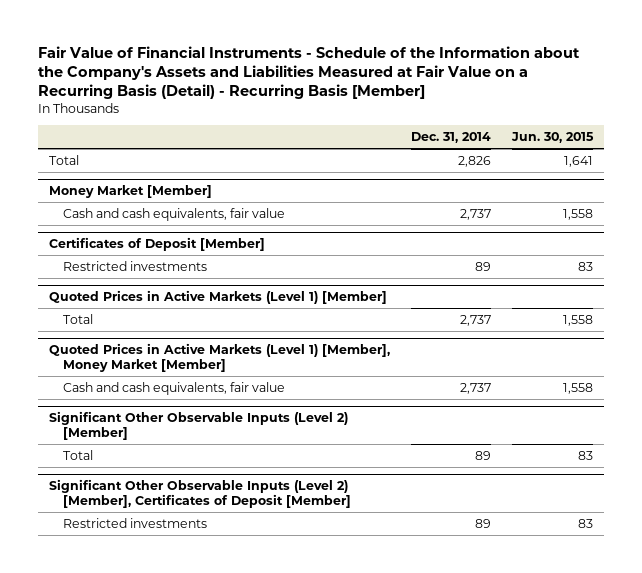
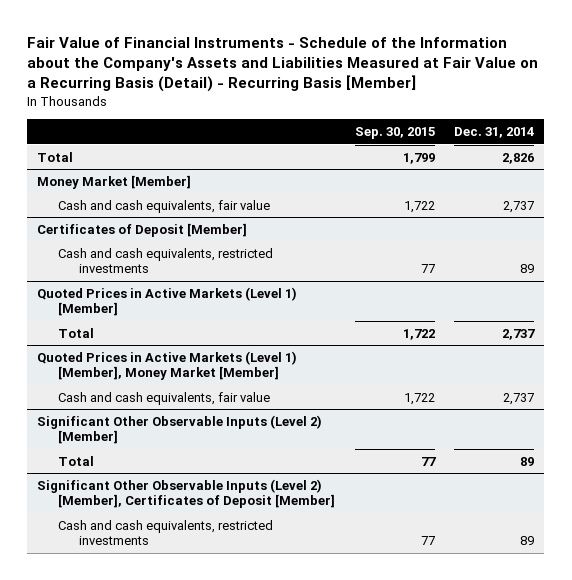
- | Dec. 31, 2014 | Jun. 30, 2015
+ | Sep. 30, 2015 | Dec. 31, 2014
@ Certificates of Deposit [Member]
- Restricted investments | 89 | 83
+ Cash and cash equivalents, restricted investments | 77 | 89
@ Significant Other Observable Inputs (Level 2) [Member], Certificates of Deposit [Member]
- Restricted investments | 89 | 83
+ Cash and cash equivalents, restricted investments | 77 | 89

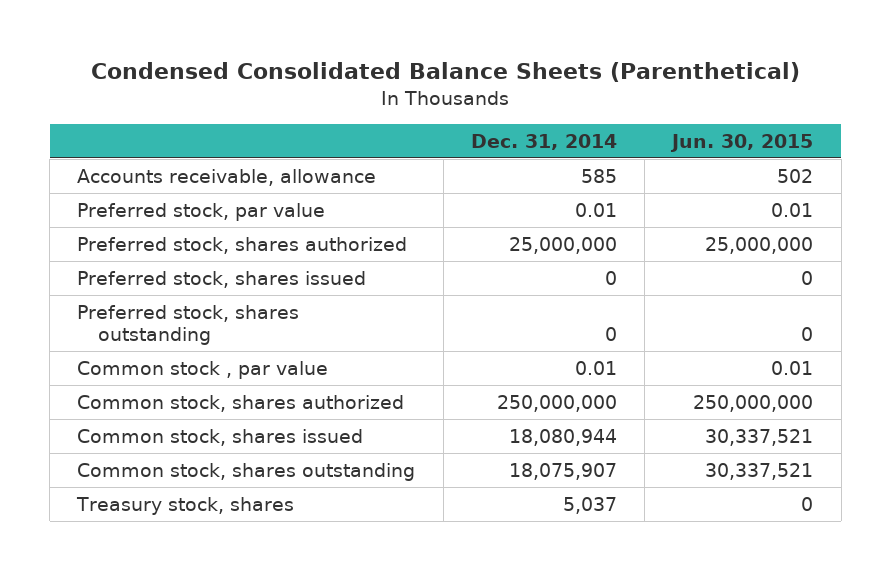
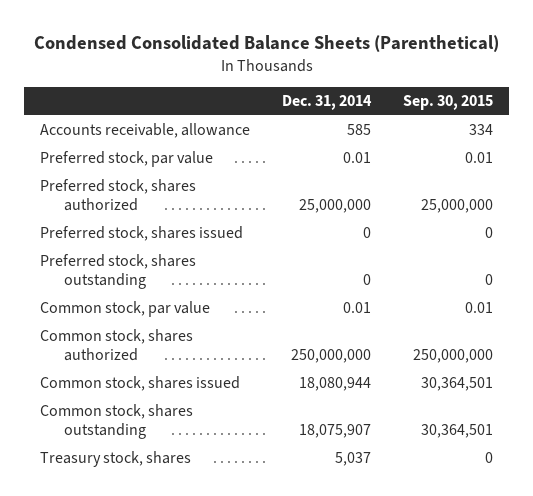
- | Dec. 31, 2014 | Jun. 30, 2015
+ | Dec. 31, 2014 | Sep. 30, 2015
- Common stock , par value | 0.01 | 0.01
+ Common stock, par value | 0.01 | 0.01

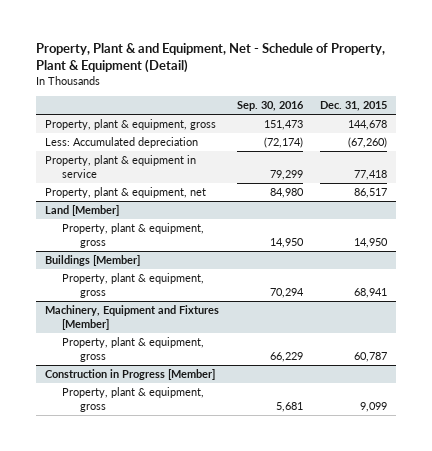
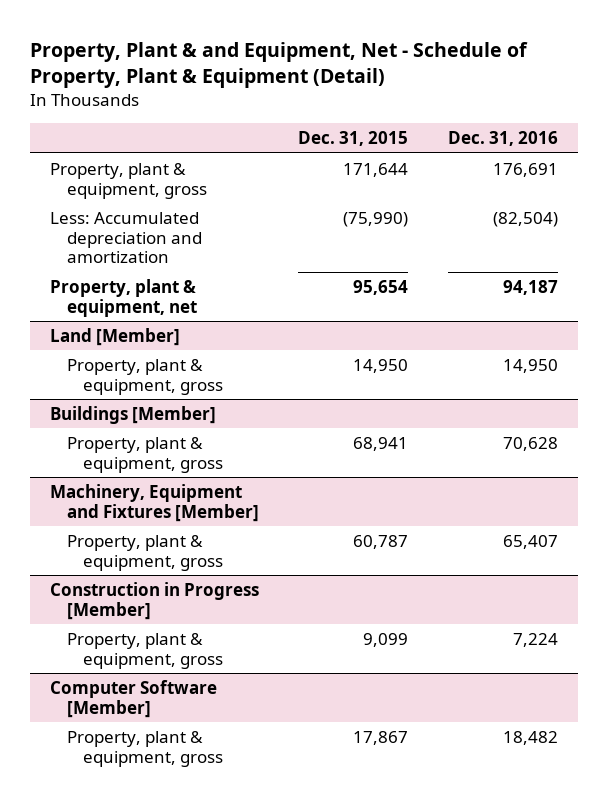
- | Sep. 30, 2016 | Dec. 31, 2015
+ | Dec. 31, 2015 | Dec. 31, 2016
- Property, plant & equipment, gross | 151,473 | 144,678
- Less: Accumulated depreciation | (72,174) | (67,260)
- Property, plant & equipment in service | 79,299 | 77,418
- Property, plant & equipment, net | 84,980 | 86,517
+ Property, plant & equipment, gross | 171,644 | 176,691
+ Less: Accumulated depreciation and amortization | (75,990) | (82,504)
+ Property, plant & equipment, net | 95,654 | 94,187
+ Computer Software [Member]
+ Property, plant & equipment, gross | 17,867 | 18,482

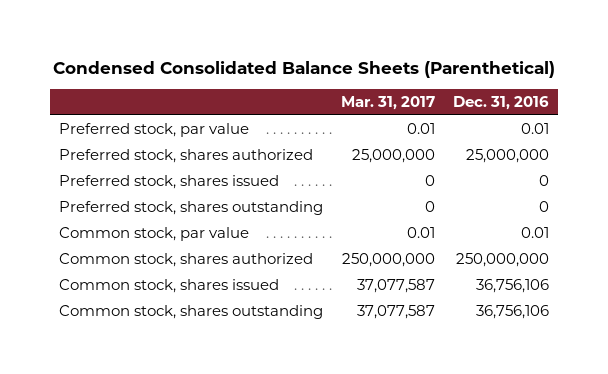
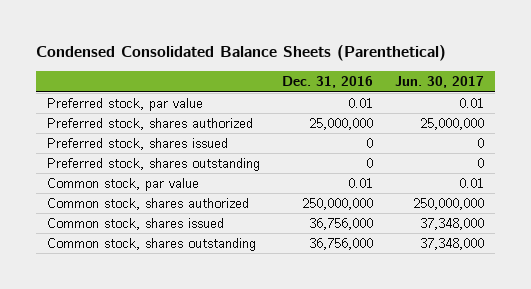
- | Mar. 31, 2017 | Dec. 31, 2016
+ | Dec. 31, 2016 | Jun. 30, 2017
- Common stock, shares issued | 37,077,587 | 36,756,106
- Common stock, shares outstanding | 37,077,587 | 36,756,106
+ Common stock, shares issued | 36,756,000 | 37,348,000
+ Common stock, shares outstanding | 36,756,000 | 37,348,000

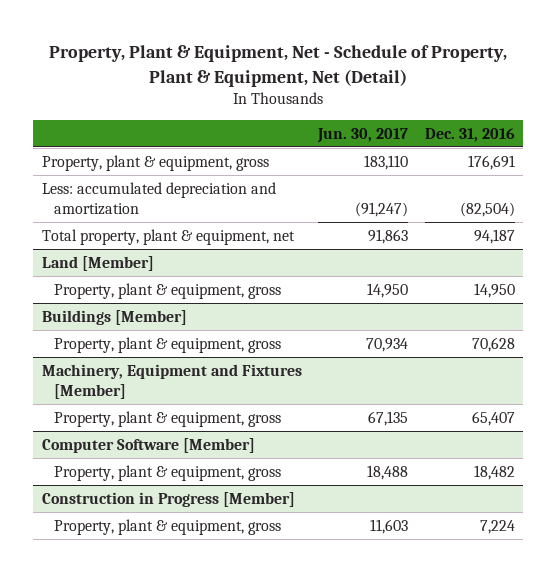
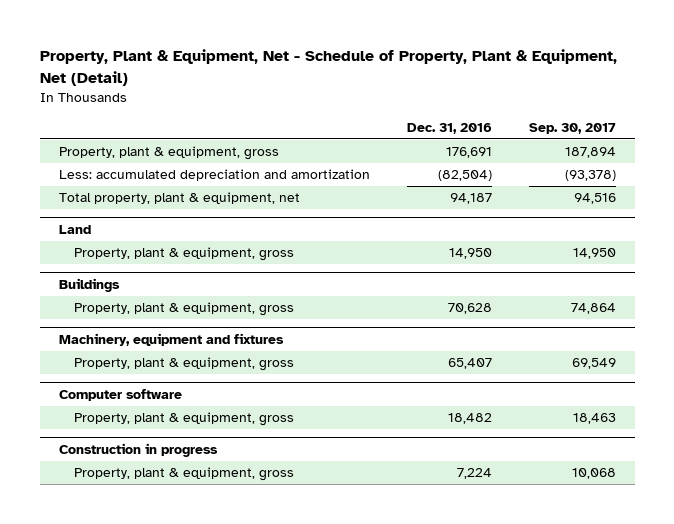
- | Jun. 30, 2017 | Dec. 31, 2016
+ | Dec. 31, 2016 | Sep. 30, 2017
- Land [Member]
+ Land
- Buildings [Member]
+ Buildings
- Machinery, Equipment and Fixtures [Member]
+ Machinery, equipment and fixtures
- Computer Software [Member]
+ Computer software
- Construction in Progress [Member]
+ Construction in progress

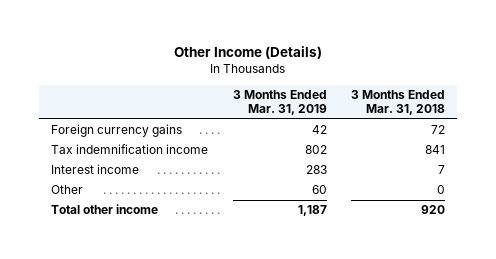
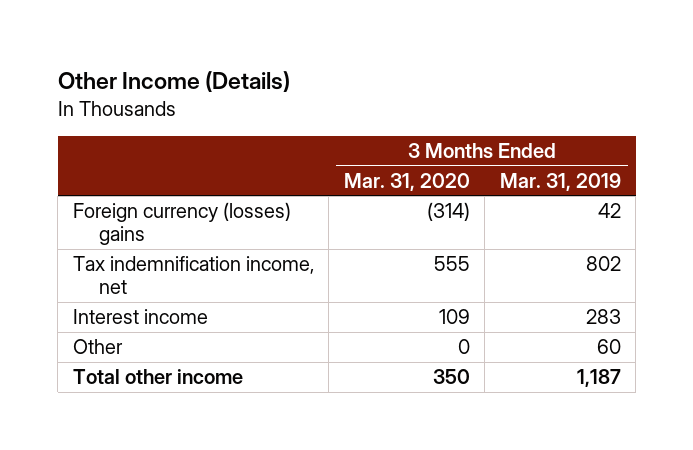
- | 3 Months Ended Mar. 31, 2019 | 3 Months Ended Mar. 31, 2018
+ | 3 Months Ended Mar. 31, 2020 | 3 Months Ended Mar. 31, 2019
- Foreign currency gains | 42 | 72
- Tax indemnification income | 802 | 841
+ Foreign currency (losses) gains | (314) | 42
+ Tax indemnification income, net | 555 | 802

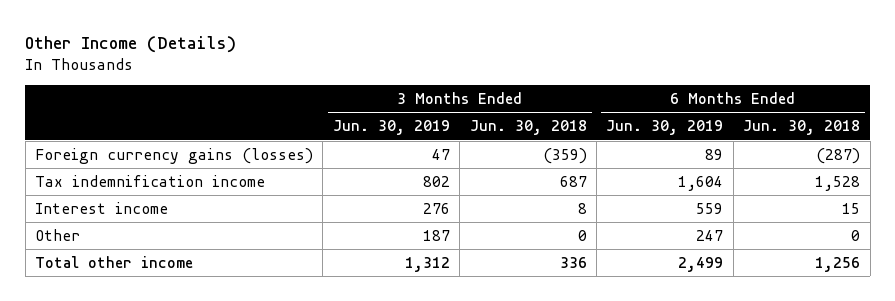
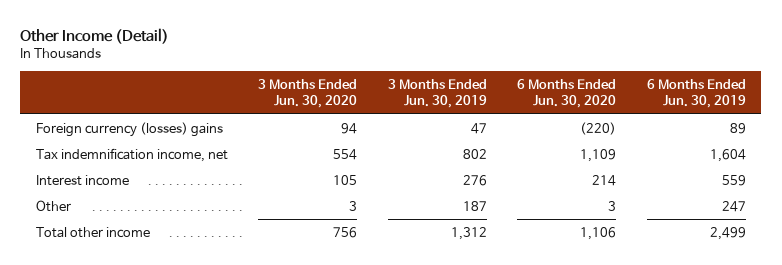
- Other Income (Details)
+ Other Income (Detail)
- | 3 Months Ended Jun. 30, 2019 | 3 Months Ended Jun. 30, 2018 | 6 Months Ended Jun. 30, 2019 | 6 Months Ended Jun. 30, 2018
+ | 3 Months Ended Jun. 30, 2020 | 3 Months Ended Jun. 30, 2019 | 6 Months Ended Jun. 30, 2020 | 6 Months Ended Jun. 30, 2019
- Foreign currency gains (losses) | 47 | (359) | 89 | (287)
- Tax indemnification income | 802 | 687 | 1,604 | 1,528
+ Foreign currency (losses) gains | 94 | 47 | (220) | 89
+ Tax indemnification income, net | 554 | 802 | 1,109 | 1,604

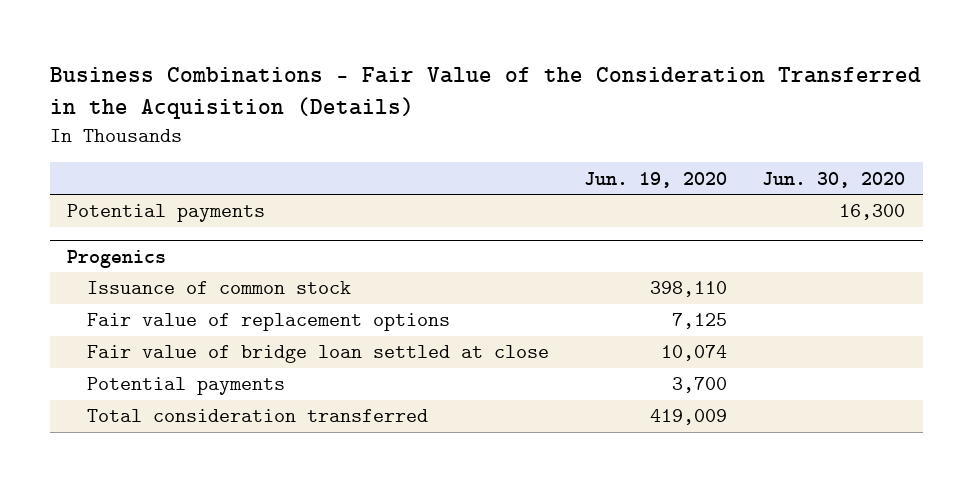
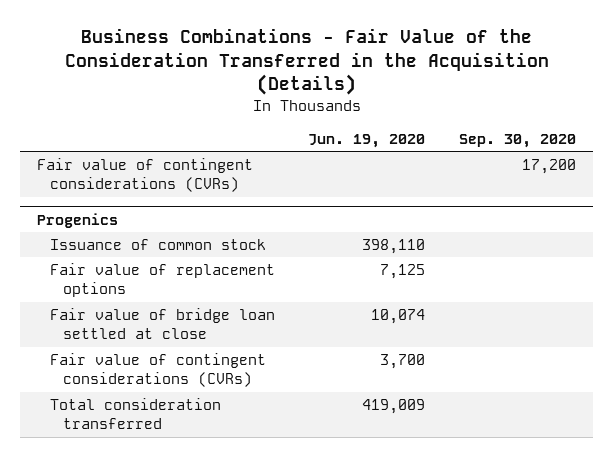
- | Jun. 19, 2020 | Jun. 30, 2020
+ | Jun. 19, 2020 | Sep. 30, 2020
- Potential payments | | 16,300
+ Fair value of contingent considerations (CVRs) | | 17,200
@ Progenics
- Potential payments | 3,700 |
+ Fair value of contingent considerations (CVRs) | 3,700 |

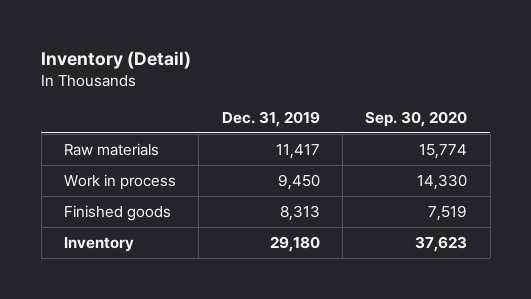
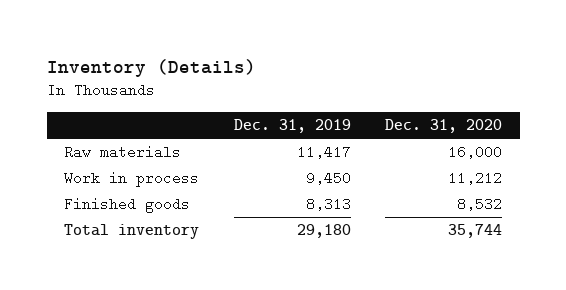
- Inventory (Detail)
+ Inventory (Details)
- | Dec. 31, 2019 | Sep. 30, 2020
+ | Dec. 31, 2019 | Dec. 31, 2020
- Inventory | 29,180 | 37,623
+ Total inventory | 29,180 | 35,744

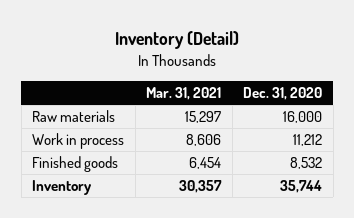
- Inventory (Details)
+ Inventory (Detail)
- | Dec. 31, 2019 | Dec. 31, 2020
+ | Mar. 31, 2021 | Dec. 31, 2020
- Total inventory | 29,180 | 35,744
+ Inventory | 30,357 | 35,744

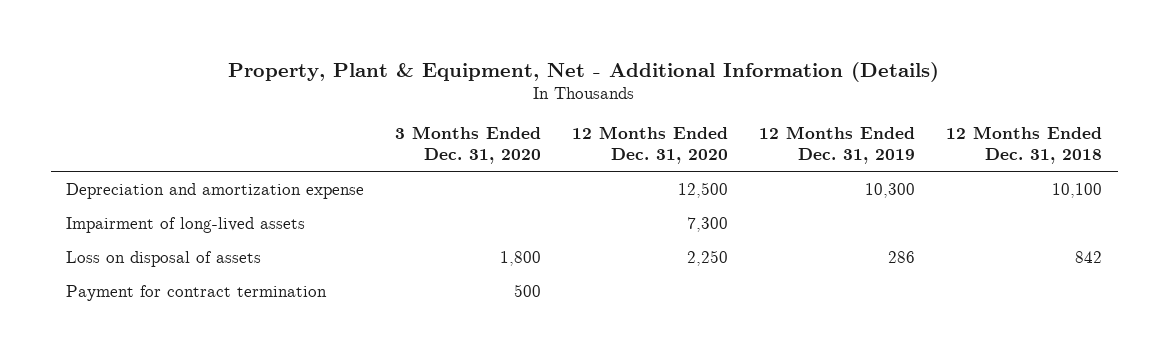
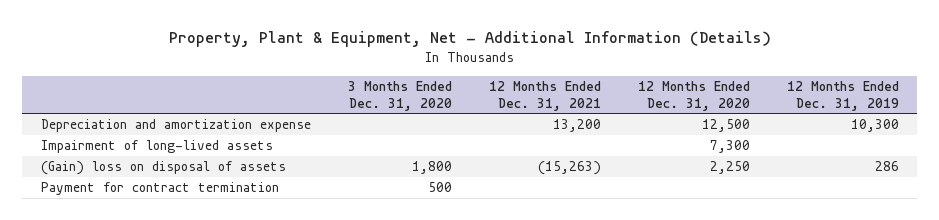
- | 3 Months Ended Dec. 31, 2020 | 12 Months Ended Dec. 31, 2020 | 12 Months Ended Dec. 31, 2019 | 12 Months Ended Dec. 31, 2018
+ | 3 Months Ended Dec. 31, 2020 | 12 Months Ended Dec. 31, 2021 | 12 Months Ended Dec. 31, 2020 | 12 Months Ended Dec. 31, 2019
- Loss on disposal of assets | 1,800 | 2,250 | 286 | 842
+ (Gain) loss on disposal of assets | 1,800 | (15,263) | 2,250 | 286

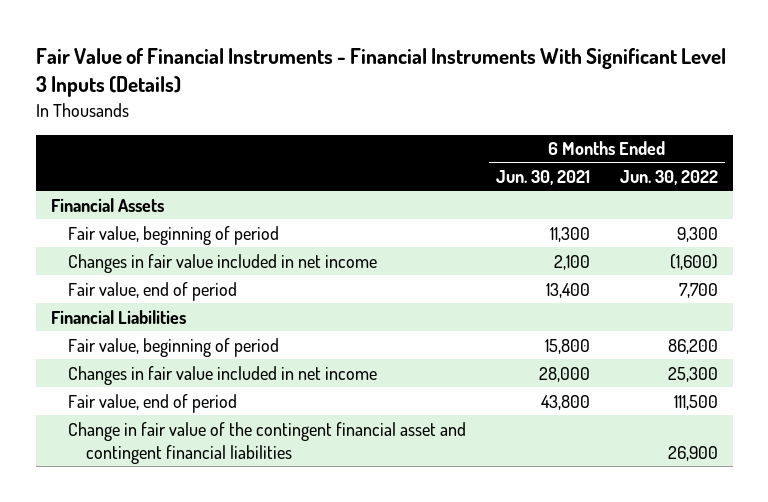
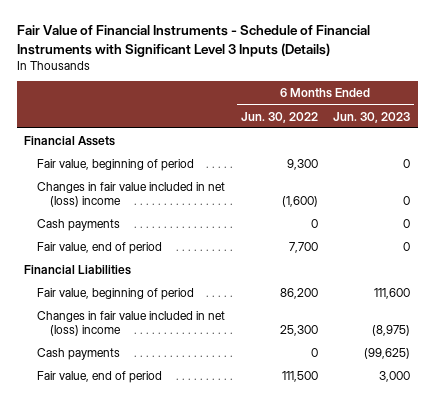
- Fair Value of Financial Instruments - Financial Instruments With Significant Level 3 Inputs (Details)
+ Fair Value of Financial Instruments - Schedule of Financial Instruments with Significant Level 3 Inputs (Details)
- | 6 Months Ended Jun. 30, 2021 | 6 Months Ended Jun. 30, 2022
+ | 6 Months Ended Jun. 30, 2022 | 6 Months Ended Jun. 30, 2023
- Changes in fair value included in net income | 2,100 | (1,600)
+ Changes in fair value included in net (loss) income | (1,600) | 0
+ Cash payments | 0 | 0
- Changes in fair value included in net income | 28,000 | 25,300
+ Changes in fair value included in net (loss) income | 25,300 | (8,975)
+ Cash payments | 0 | (99,625)
- Change in fair value of the contingent financial asset and contingent financial liabilities | | 26,900

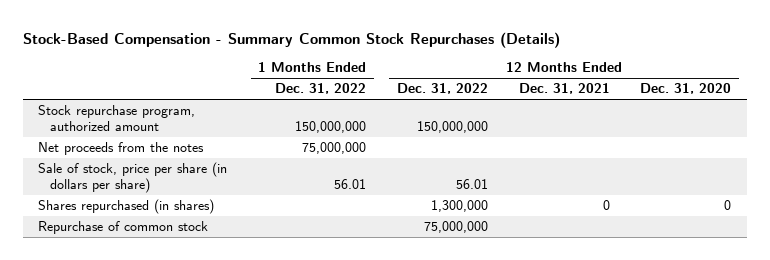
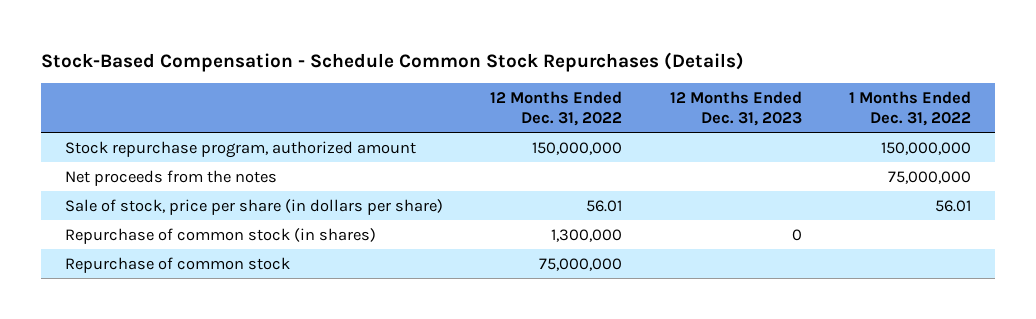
- Stock-Based Compensation - Summary Common Stock Repurchases (Details)
+ Stock-Based Compensation - Schedule Common Stock Repurchases (Details)
- | 1 Months Ended Dec. 31, 2022 | 12 Months Ended Dec. 31, 2022 | 12 Months Ended Dec. 31, 2021 | 12 Months Ended Dec. 31, 2020
+ | 12 Months Ended Dec. 31, 2022 | 12 Months Ended Dec. 31, 2023 | 1 Months Ended Dec. 31, 2022
- Shares repurchased (in shares) | | 1,300,000 | 0 | 0
+ Repurchase of common stock (in shares) | 1,300,000 | 0 |

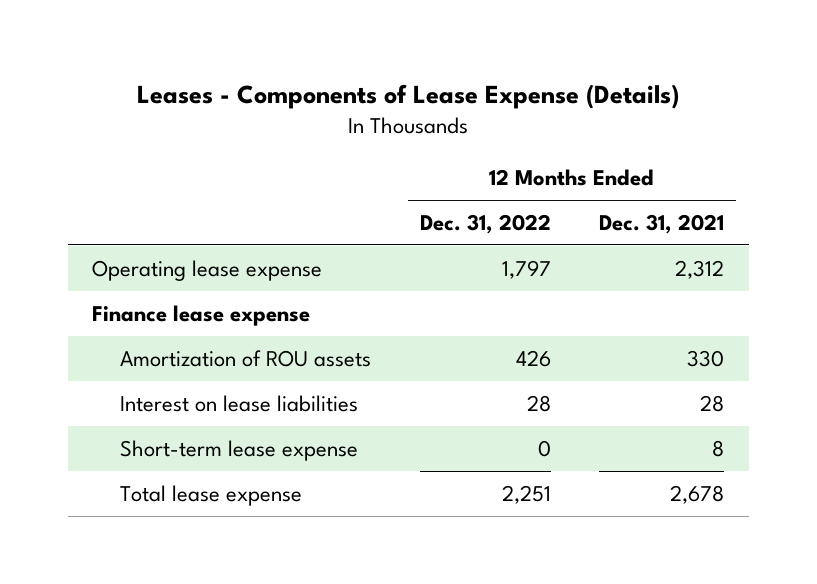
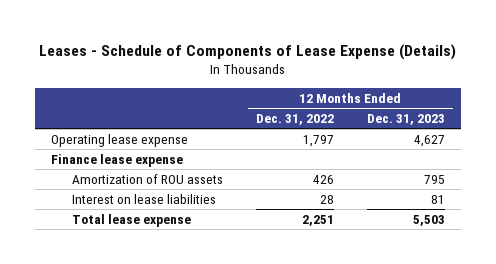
- Leases - Components of Lease Expense (Details)
+ Leases - Schedule of Components of Lease Expense (Details)
- | 12 Months Ended Dec. 31, 2022 | 12 Months Ended Dec. 31, 2021
+ | 12 Months Ended Dec. 31, 2022 | 12 Months Ended Dec. 31, 2023
- Short-term lease expense | 0 | 8

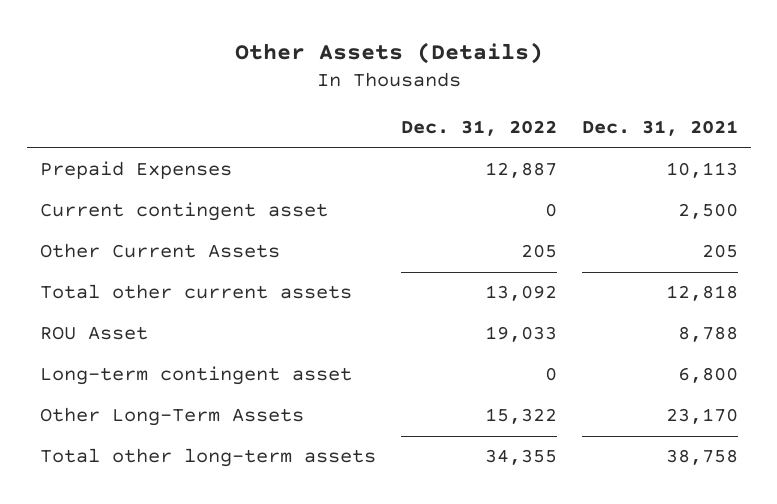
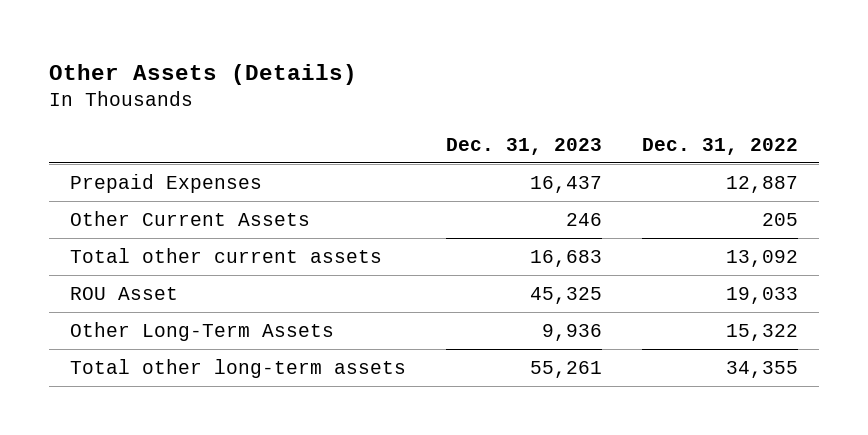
- | Dec. 31, 2022 | Dec. 31, 2021
+ | Dec. 31, 2023 | Dec. 31, 2022
- Current contingent asset | 0 | 2,500
- Long-term contingent asset | 0 | 6,800

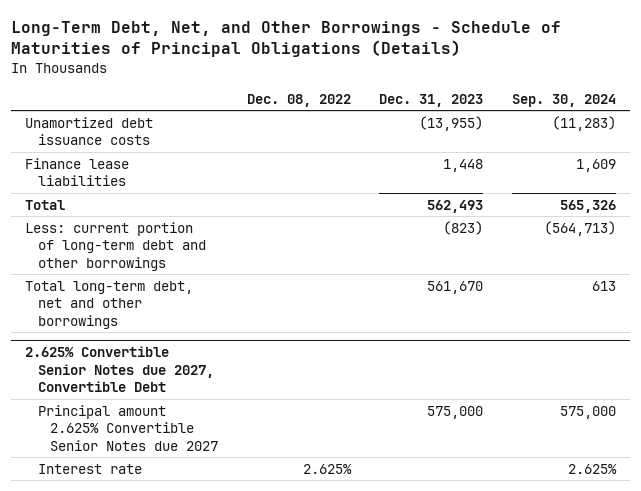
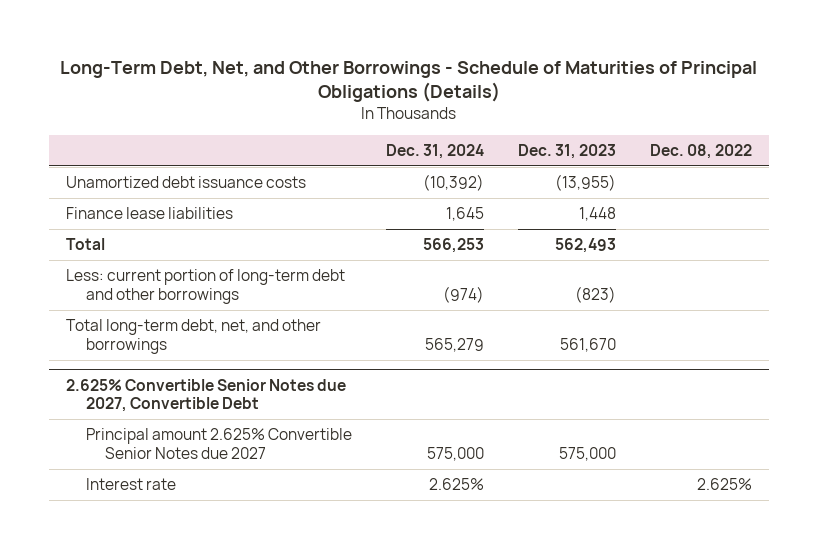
- | Dec. 08, 2022 | Dec. 31, 2023 | Sep. 30, 2024
+ | Dec. 31, 2024 | Dec. 31, 2023 | Dec. 08, 2022
- Total long-term debt, net and other borrowings | | 561,670 | 613
+ Total long-term debt, net, and other borrowings | 565,279 | 561,670 |

